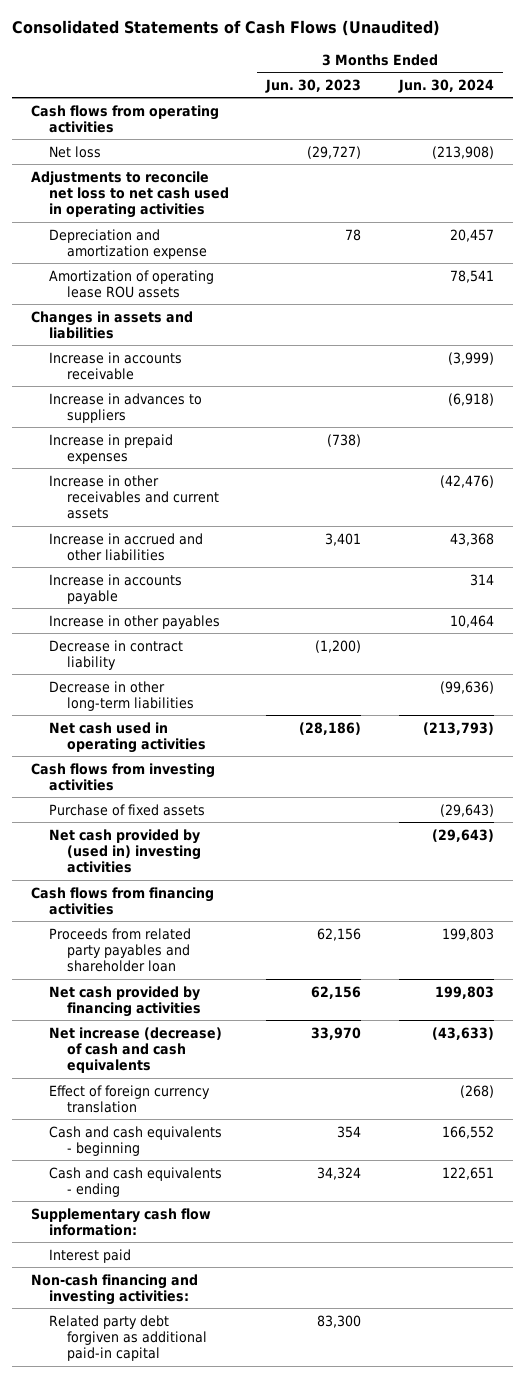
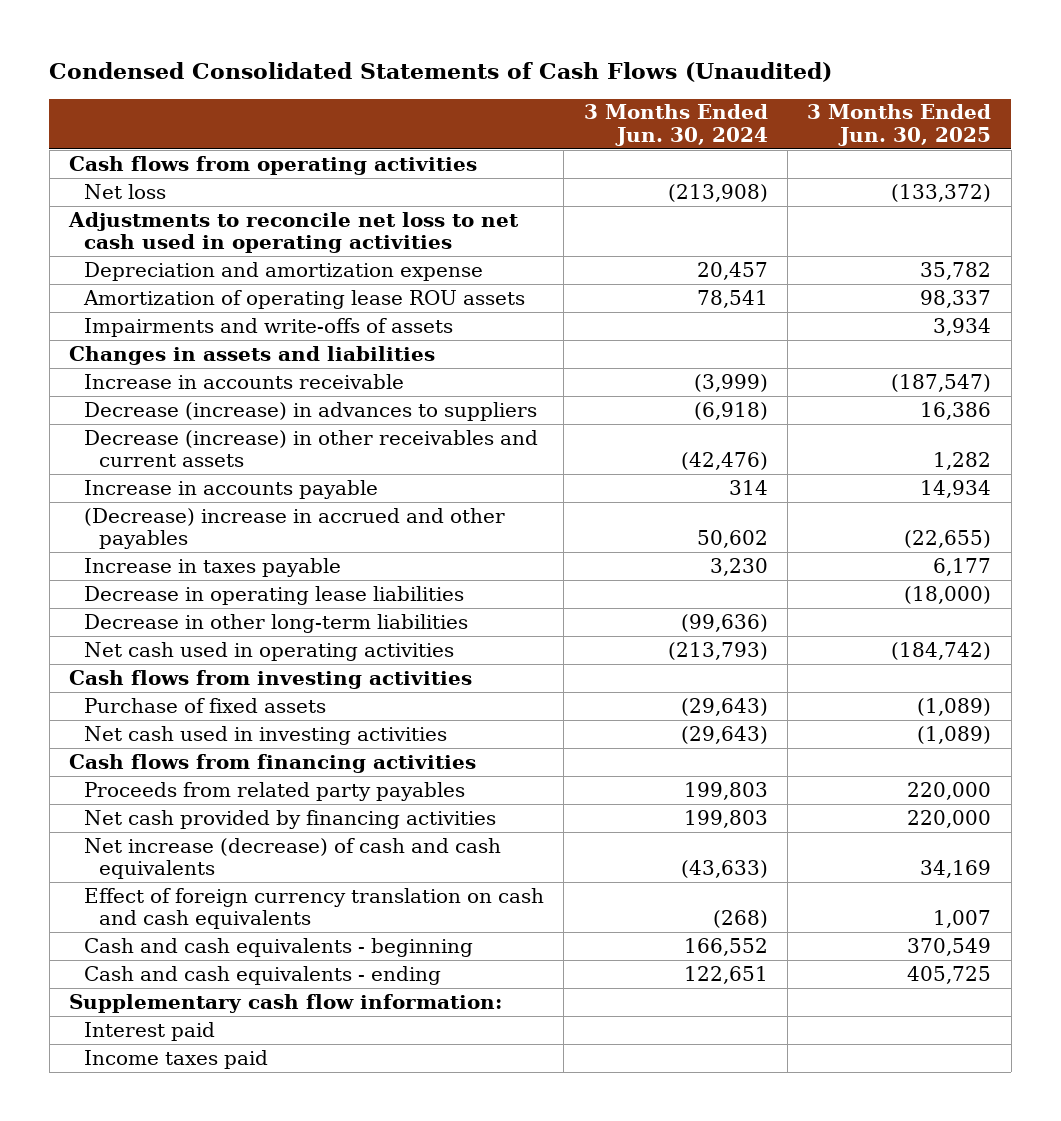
- Consolidated Statements of Cash Flows (Unaudited)
+ Condensed Consolidated Statements of Cash Flows (Unaudited)
- | 3 Months Ended Jun. 30, 2023 | 3 Months Ended Jun. 30, 2024
+ | 3 Months Ended Jun. 30, 2024 | 3 Months Ended Jun. 30, 2025
+ Impairments and write-offs of assets | | 3,934
- Increase in advances to suppliers | | (6,918)
- Increase in prepaid expenses | (738) |
- Increase in other receivables and current assets | | (42,476)
- Increase in accrued and other liabilities | 3,401 | 43,368
+ Decrease (increase) in advances to suppliers | (6,918) | 16,386
+ Decrease (increase) in other receivables and current assets | (42,476) | 1,282
- Increase in other payables | | 10,464
- Decrease in contract liability | (1,200) |
+ (Decrease) increase in accrued and other payables | 50,602 | (22,655)
+ Increase in taxes payable | 3,230 | 6,177
+ Decrease in operating lease liabilities | | (18,000)
- Net cash provided by (used in) investing activities | | (29,643)
+ Net cash used in investing activities | (29,643) | (1,089)
- Proceeds from related party payables and shareholder loan | 62,156 | 199,803
+ Proceeds from related party payables | 199,803 | 220,000
- Effect of foreign currency translation | | (268)
+ Effect of foreign currency translation on cash and cash equivalents | (268) | 1,007
- Non-cash financing and investing activities:
- Related party debt forgiven as additional paid-in capital | 83,300 |
+ Income taxes paid

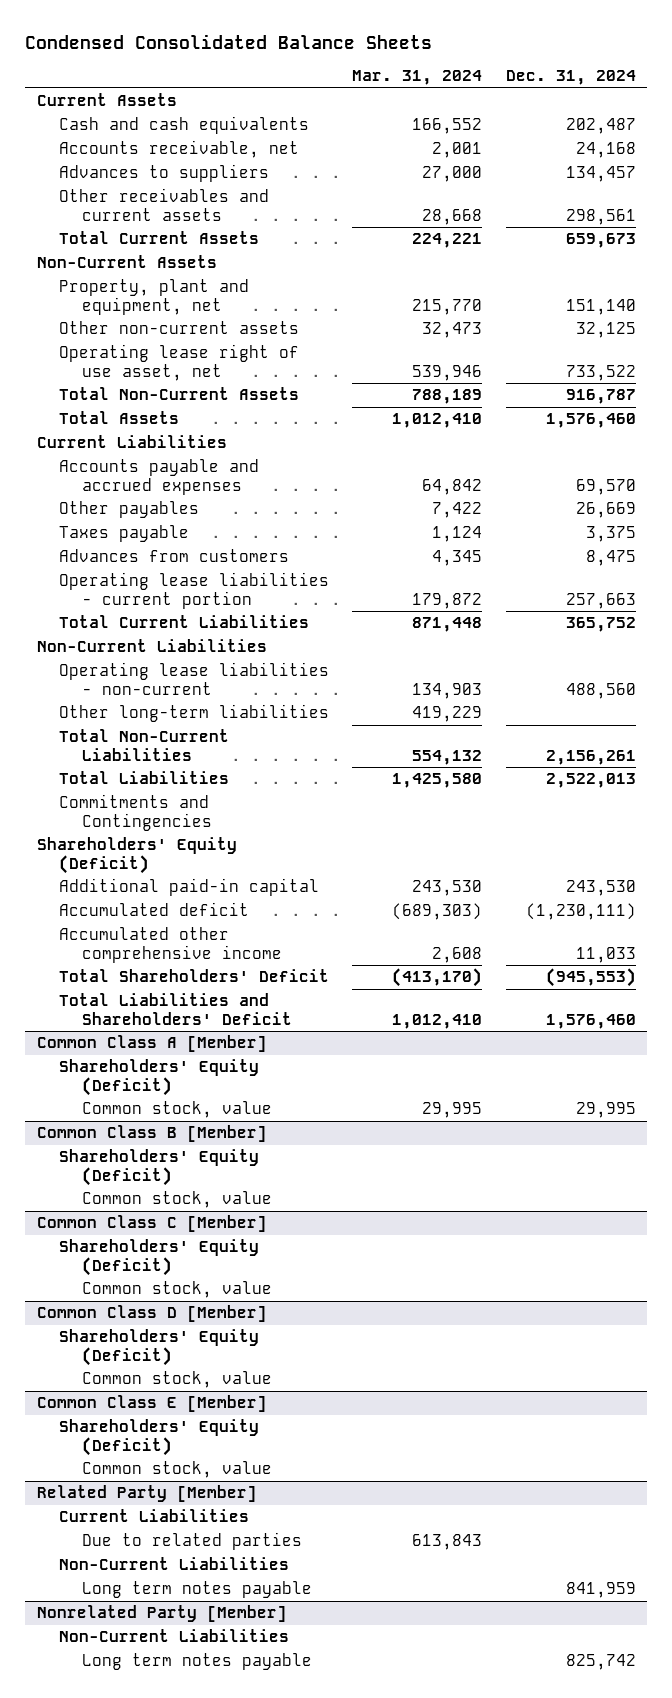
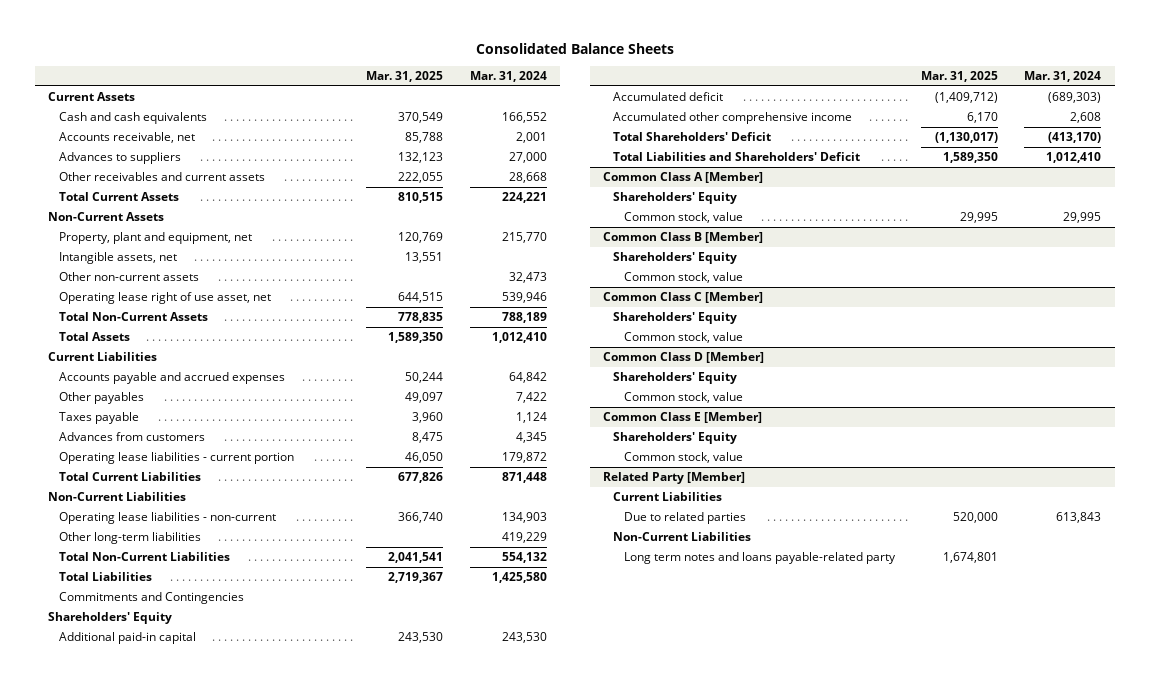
- Condensed Consolidated Balance Sheets
+ Consolidated Balance Sheets
- | Mar. 31, 2024 | Dec. 31, 2024
+ | Mar. 31, 2025 | Mar. 31, 2024
+ Intangible assets, net | 13,551 |
- Shareholders' Equity (Deficit)
+ Shareholders' Equity
@ Common Class A [Member]
- Shareholders' Equity (Deficit)
+ Shareholders' Equity
@ Common Class B [Member]
- Shareholders' Equity (Deficit)
+ Shareholders' Equity
@ Common Class C [Member]
- Shareholders' Equity (Deficit)
+ Shareholders' Equity
@ Common Class D [Member]
- Shareholders' Equity (Deficit)
+ Shareholders' Equity
@ Common Class E [Member]
- Shareholders' Equity (Deficit)
+ Shareholders' Equity
@ Related Party [Member]
- Long term notes payable | | 841,959
- Nonrelated Party [Member]
- Non-Current Liabilities
- Long term notes payable | | 825,742
@ Related Party [Member]
+ Long term notes and loans payable-related party | 1,674,801 |

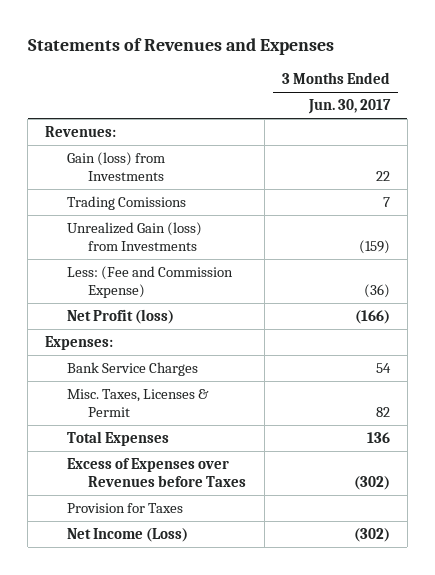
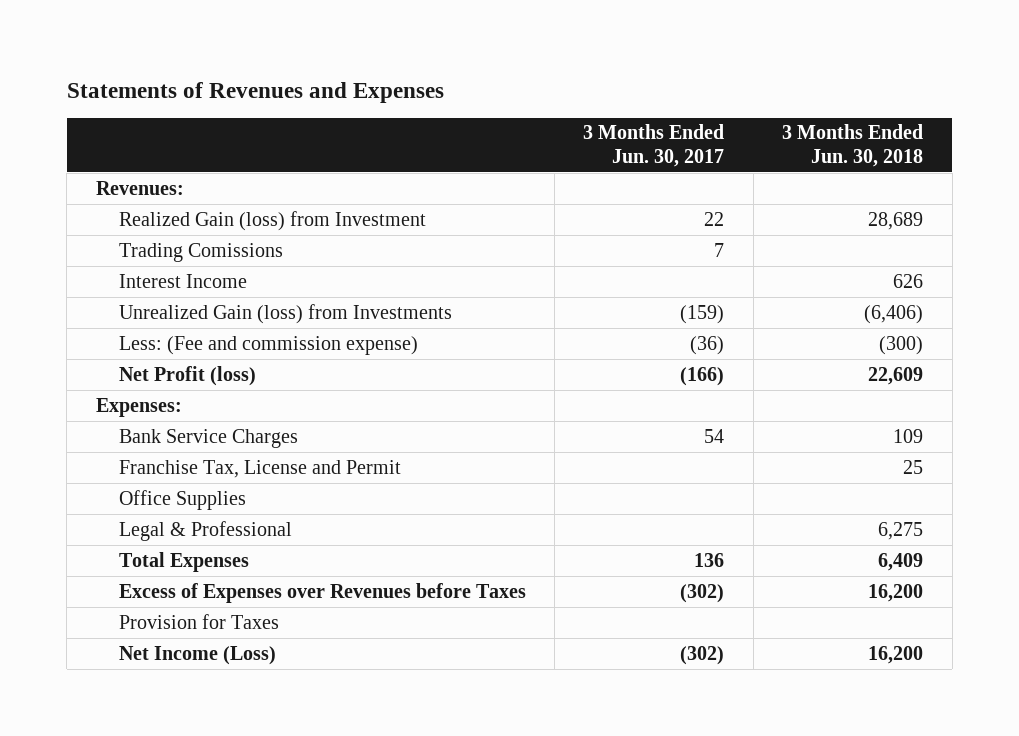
- | 3 Months Ended Jun. 30, 2017
+ | 3 Months Ended Jun. 30, 2017 | 3 Months Ended Jun. 30, 2018
- Gain (loss) from Investments | 22
+ Realized Gain (loss) from Investment | 22 | 28,689
+ Interest Income | | 626
- Less: (Fee and Commission Expense) | (36)
+ Less: (Fee and commission expense) | (36) | (300)
- Misc. Taxes, Licenses & Permit | 82
+ Franchise Tax, License and Permit | | 25
+ Office Supplies
+ Legal & Professional | | 6,275

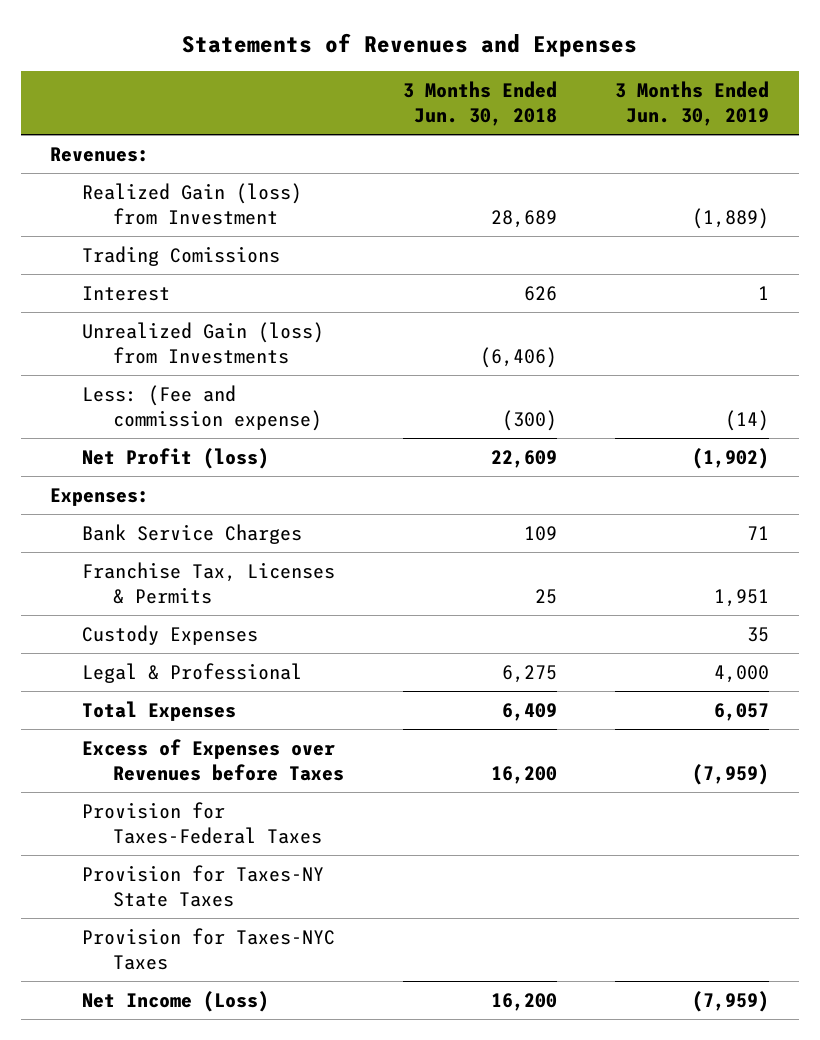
- | 3 Months Ended Jun. 30, 2017 | 3 Months Ended Jun. 30, 2018
+ | 3 Months Ended Jun. 30, 2018 | 3 Months Ended Jun. 30, 2019
- Interest Income | | 626
+ Interest | 626 | 1
- Franchise Tax, License and Permit | | 25
- Office Supplies
+ Franchise Tax, Licenses & Permits | 25 | 1,951
+ Custody Expenses | | 35
- Provision for Taxes
+ Provision for Taxes-Federal Taxes
+ Provision for Taxes-NY State Taxes
+ Provision for Taxes-NYC Taxes

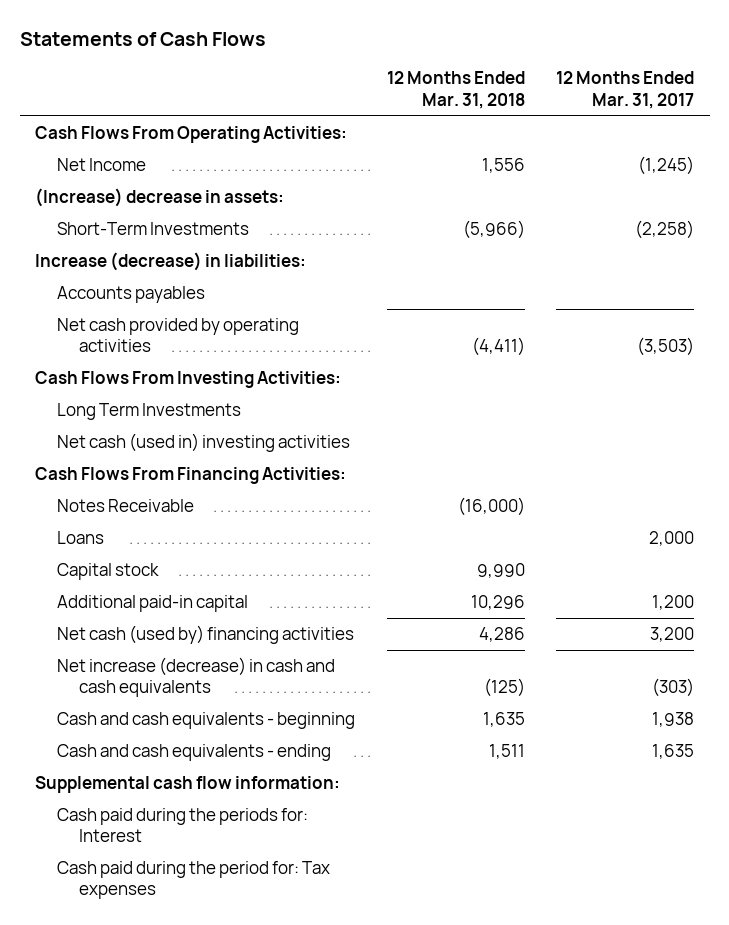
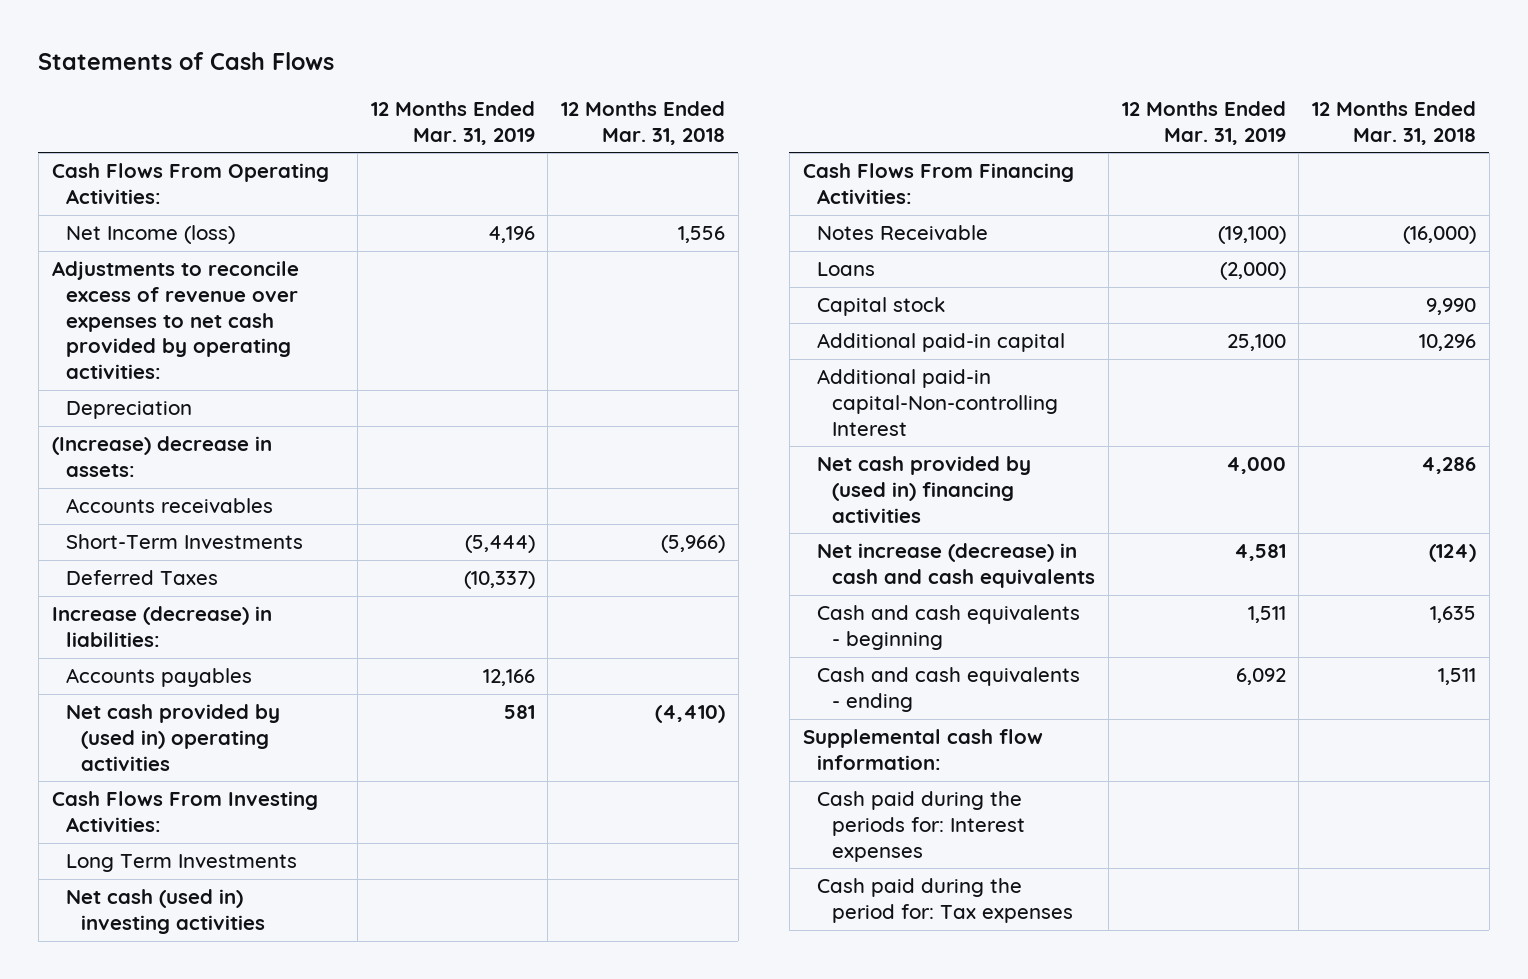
- | 12 Months Ended Mar. 31, 2018 | 12 Months Ended Mar. 31, 2017
+ | 12 Months Ended Mar. 31, 2019 | 12 Months Ended Mar. 31, 2018
- Net Income | 1,556 | (1,245)
+ Net Income (loss) | 4,196 | 1,556
+ Adjustments to reconcile excess of revenue over expenses to net cash provided by operating activities:
+ Depreciation
+ Accounts receivables
+ Deferred Taxes | (10,337) |
- Net cash provided by operating activities | (4,411) | (3,503)
+ Net cash provided by (used in) operating activities | 581 | (4,410)
- Net cash (used by) financing activities | 4,286 | 3,200
- Net increase (decrease) in cash and cash equivalents | (125) | (303)
+ Additional paid-in capital-Non-controlling Interest
+ Net cash provided by (used in) financing activities | 4,000 | 4,286
+ Net increase (decrease) in cash and cash equivalents | 4,581 | (124)
- Cash paid during the periods for: Interest
+ Cash paid during the periods for: Interest expenses

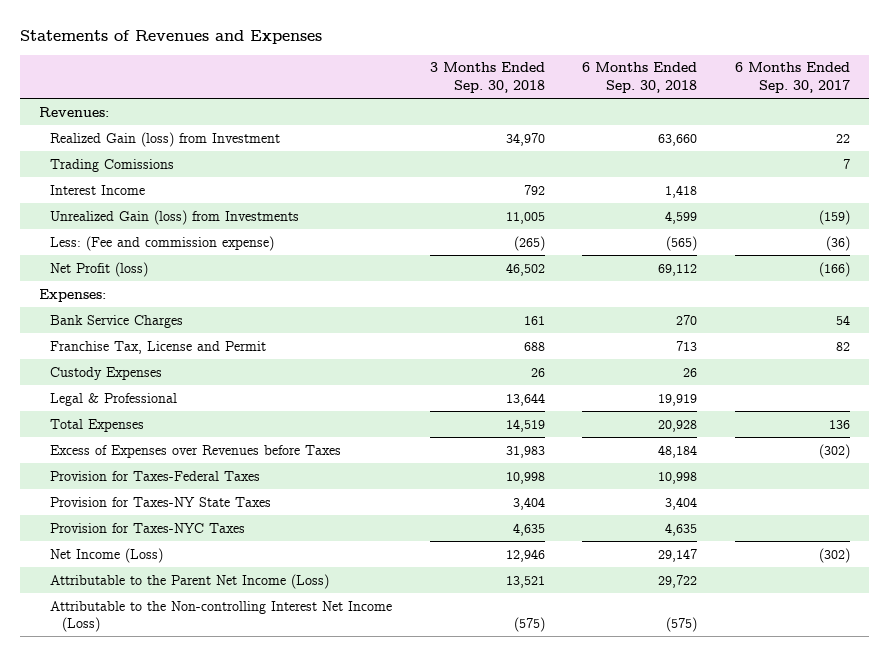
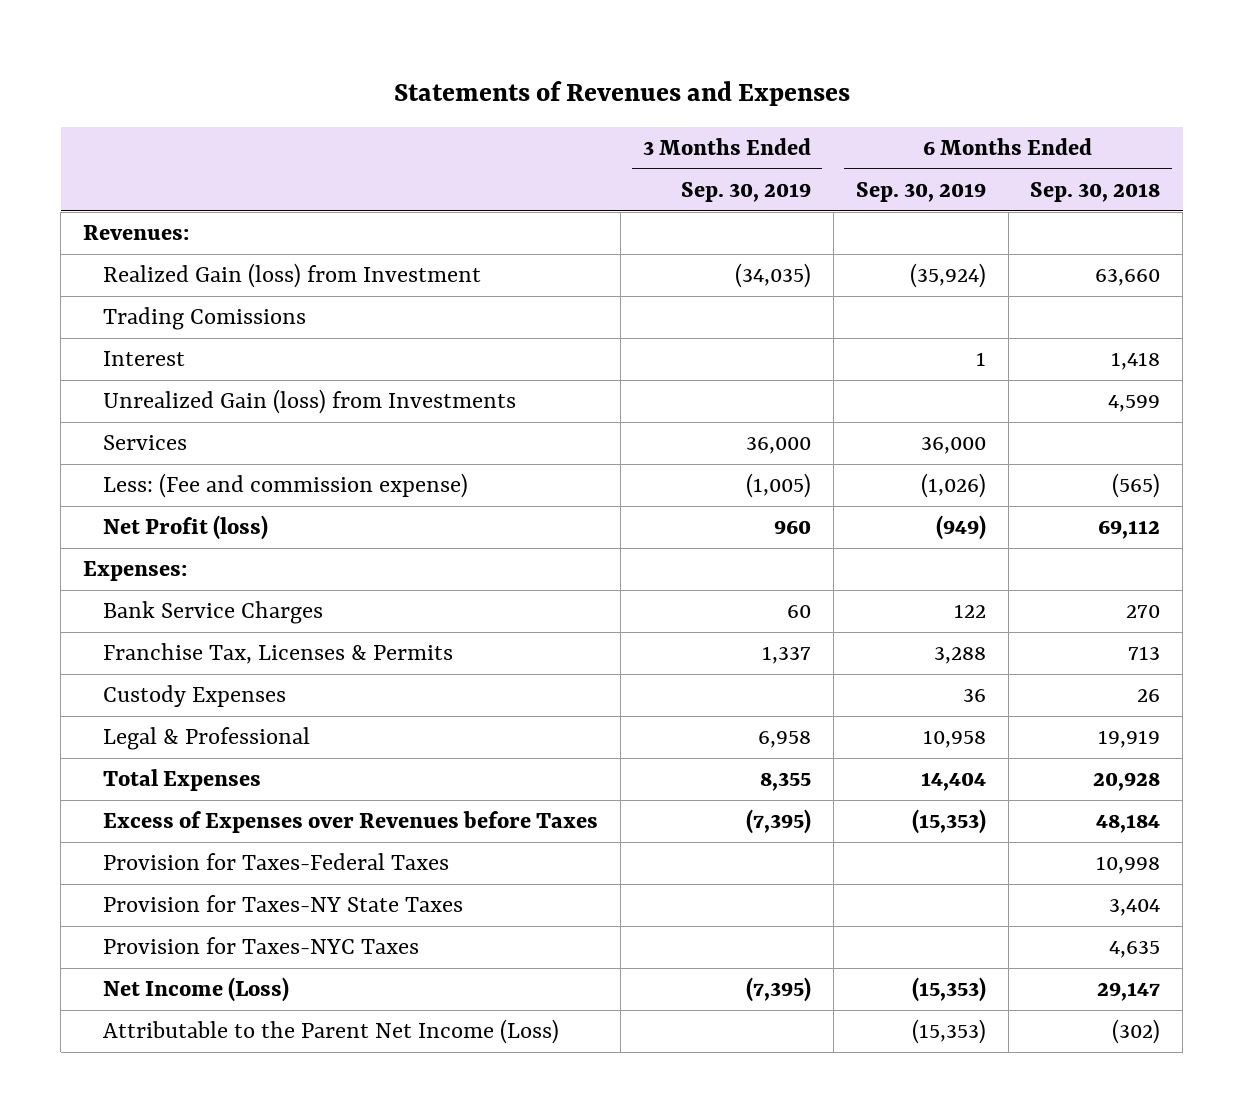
- | 3 Months Ended Sep. 30, 2018 | 6 Months Ended Sep. 30, 2018 | 6 Months Ended Sep. 30, 2017
+ | 3 Months Ended Sep. 30, 2019 | 6 Months Ended Sep. 30, 2019 | 6 Months Ended Sep. 30, 2018
- Interest Income | 792 | 1,418 |
+ Interest | | 1 | 1,418
+ Services | 36,000 | 36,000 |
- Franchise Tax, License and Permit | 688 | 713 | 82
+ Franchise Tax, Licenses & Permits | 1,337 | 3,288 | 713
- Attributable to the Parent Net Income (Loss) | 13,521 | 29,722 |
- Attributable to the Non-controlling Interest Net Income (Loss) | (575) | (575) |
+ Attributable to the Parent Net Income (Loss) | | (15,353) | (302)

